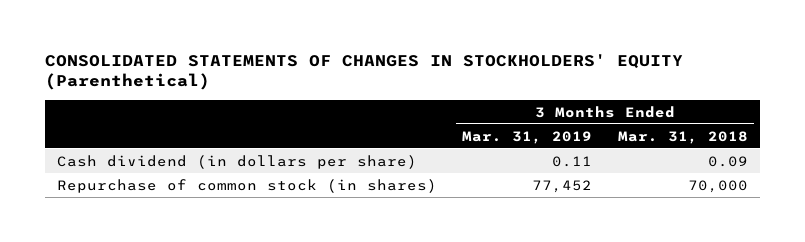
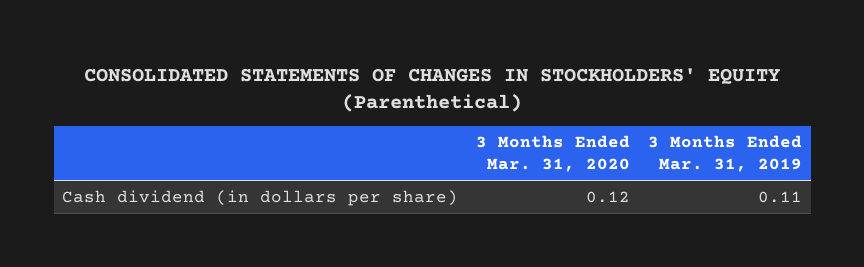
- | 3 Months Ended Mar. 31, 2019 | 3 Months Ended Mar. 31, 2018
+ | 3 Months Ended Mar. 31, 2020 | 3 Months Ended Mar. 31, 2019
- Repurchase of common stock (in shares) | 77,452 | 70,000

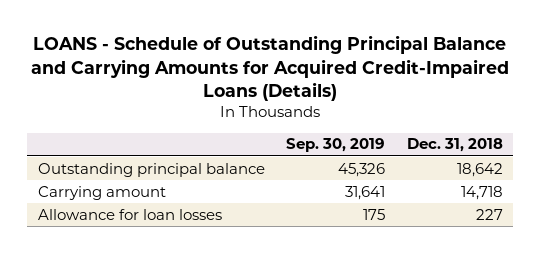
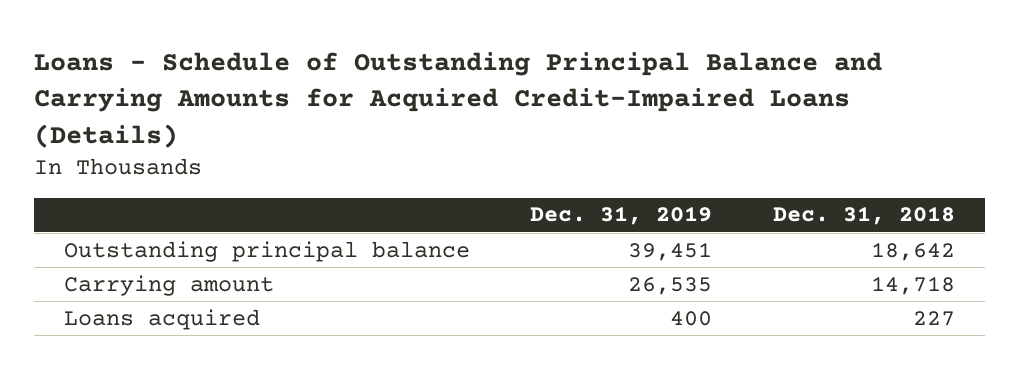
- LOANS - Schedule of Outstanding Principal Balance and Carrying Amounts for Acquired Credit-Impaired Loans (Details)
+ Loans - Schedule of Outstanding Principal Balance and Carrying Amounts for Acquired Credit-Impaired Loans (Details)
- | Sep. 30, 2019 | Dec. 31, 2018
+ | Dec. 31, 2019 | Dec. 31, 2018
- Allowance for loan losses | 175 | 227
+ Loans acquired | 400 | 227

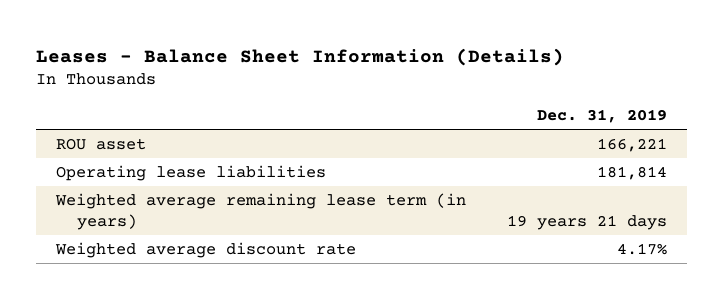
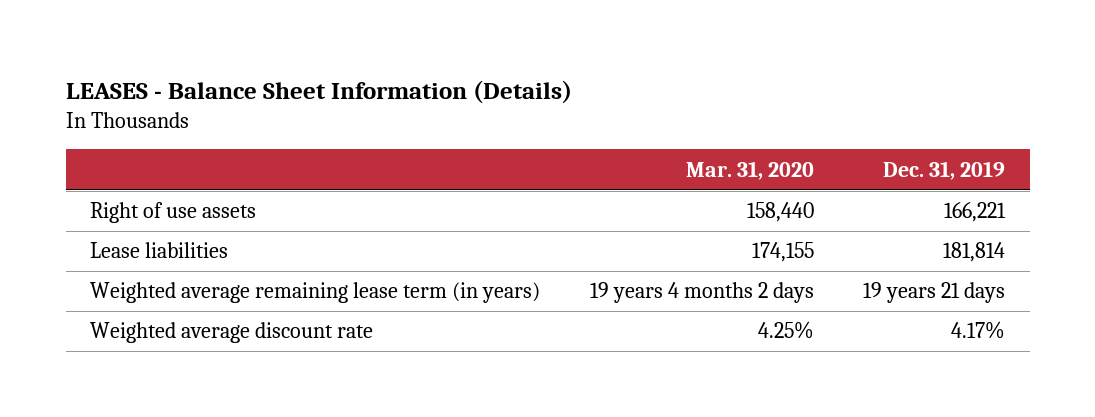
- Leases - Balance Sheet Information (Details)
+ LEASES - Balance Sheet Information (Details)
- | Dec. 31, 2019
+ | Mar. 31, 2020 | Dec. 31, 2019
- ROU asset | 166,221
- Operating lease liabilities | 181,814
+ Right of use assets | 158,440 | 166,221
+ Lease liabilities | 174,155 | 181,814

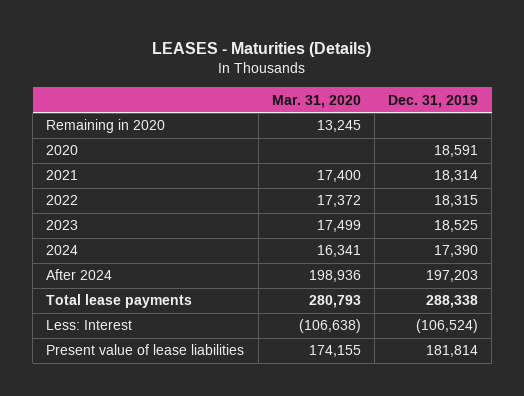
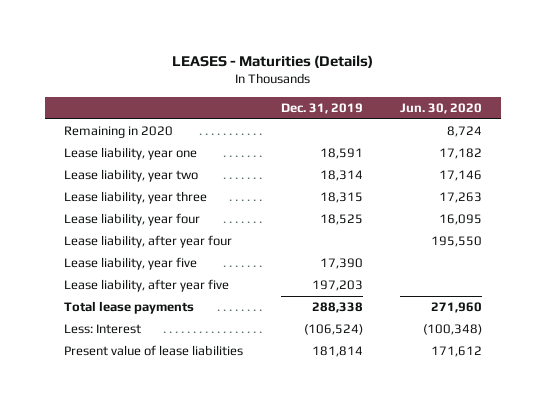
- | Mar. 31, 2020 | Dec. 31, 2019
+ | Dec. 31, 2019 | Jun. 30, 2020
- 2020 | | 18,591
- 2021 | 17,400 | 18,314
- 2022 | 17,372 | 18,315
- 2023 | 17,499 | 18,525
- 2024 | 16,341 | 17,390
- After 2024 | 198,936 | 197,203
+ Lease liability, year one | 18,591 | 17,182
+ Lease liability, year two | 18,314 | 17,146
+ Lease liability, year three | 18,315 | 17,263
+ Lease liability, year four | 18,525 | 16,095
+ Lease liability, after year four | | 195,550
+ Lease liability, year five | 17,390 |
+ Lease liability, after year five | 197,203 |

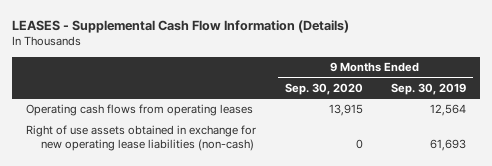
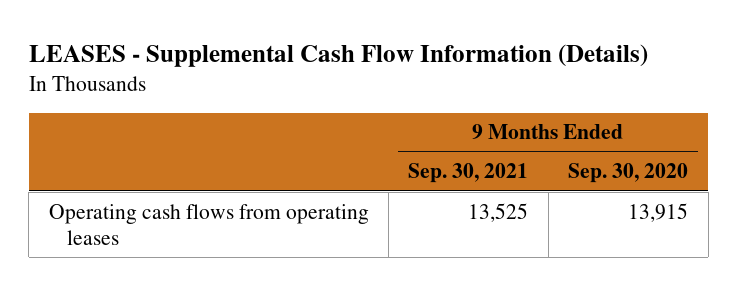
- | 9 Months Ended Sep. 30, 2020 | 9 Months Ended Sep. 30, 2019
+ | 9 Months Ended Sep. 30, 2021 | 9 Months Ended Sep. 30, 2020
- Right of use assets obtained in exchange for new operating lease liabilities (non-cash) | 0 | 61,693

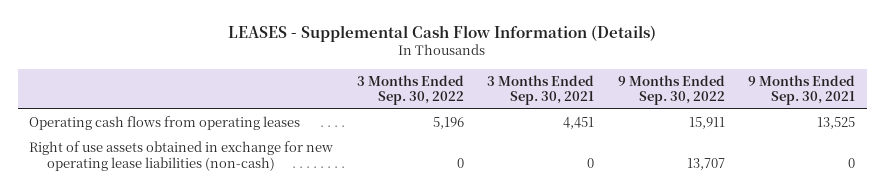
- | 9 Months Ended Sep. 30, 2021 | 9 Months Ended Sep. 30, 2020
+ | 3 Months Ended Sep. 30, 2022 | 3 Months Ended Sep. 30, 2021 | 9 Months Ended Sep. 30, 2022 | 9 Months Ended Sep. 30, 2021
+ Right of use assets obtained in exchange for new operating lease liabilities (non-cash) | 0 | 0 | 13,707 | 0

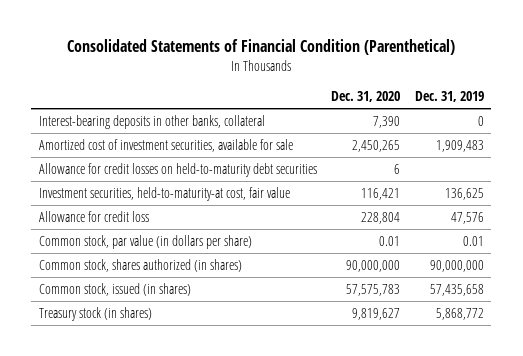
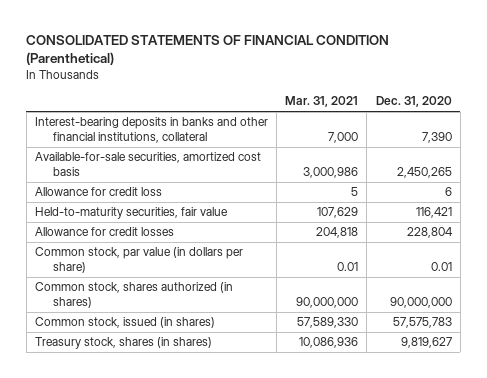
- Consolidated Statements of Financial Condition (Parenthetical)
+ CONSOLIDATED STATEMENTS OF FINANCIAL CONDITION (Parenthetical)
- | Dec. 31, 2020 | Dec. 31, 2019
+ | Mar. 31, 2021 | Dec. 31, 2020
- Interest-bearing deposits in other banks, collateral | 7,390 | 0
- Amortized cost of investment securities, available for sale | 2,450,265 | 1,909,483
- Allowance for credit losses on held-to-maturity debt securities | 6 |
- Investment securities, held-to-maturity-at cost, fair value | 116,421 | 136,625
- Allowance for credit loss | 228,804 | 47,576
+ Interest-bearing deposits in banks and other financial institutions, collateral | 7,000 | 7,390
+ Available-for-sale securities, amortized cost basis | 3,000,986 | 2,450,265
+ Allowance for credit loss | 5 | 6
+ Held-to-maturity securities, fair value | 107,629 | 116,421
+ Allowance for credit losses | 204,818 | 228,804
- Treasury stock (in shares) | 9,819,627 | 5,868,772
+ Treasury stock, shares (in shares) | 10,086,936 | 9,819,627

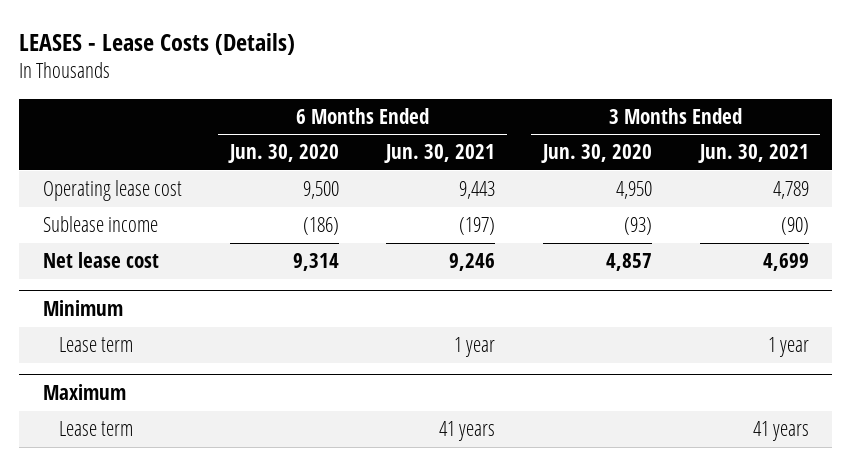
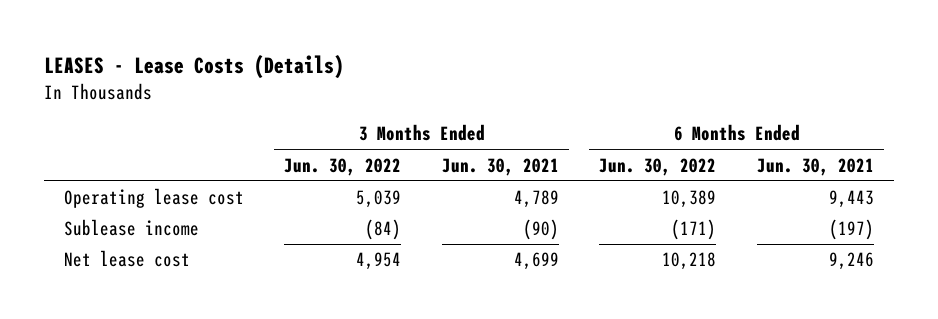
- | 6 Months Ended Jun. 30, 2020 | 6 Months Ended Jun. 30, 2021 | 3 Months Ended Jun. 30, 2020 | 3 Months Ended Jun. 30, 2021
+ | 3 Months Ended Jun. 30, 2022 | 3 Months Ended Jun. 30, 2021 | 6 Months Ended Jun. 30, 2022 | 6 Months Ended Jun. 30, 2021
- Minimum
- Lease term | | 1 year | | 1 year
- Maximum
- Lease term | | 41 years | | 41 years

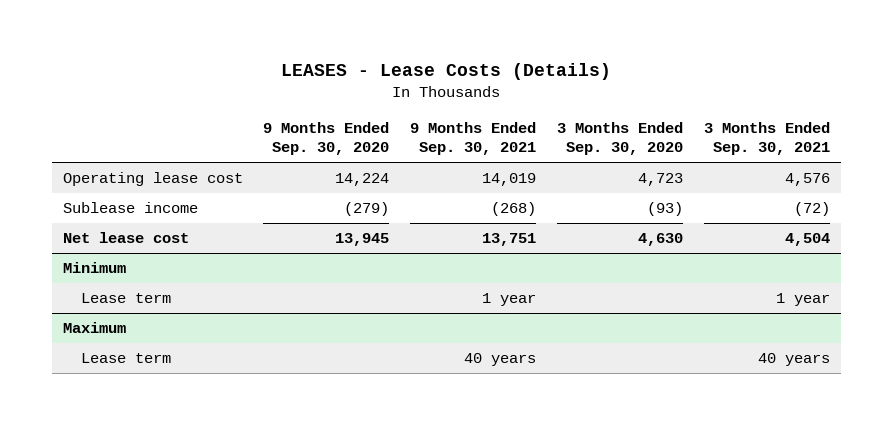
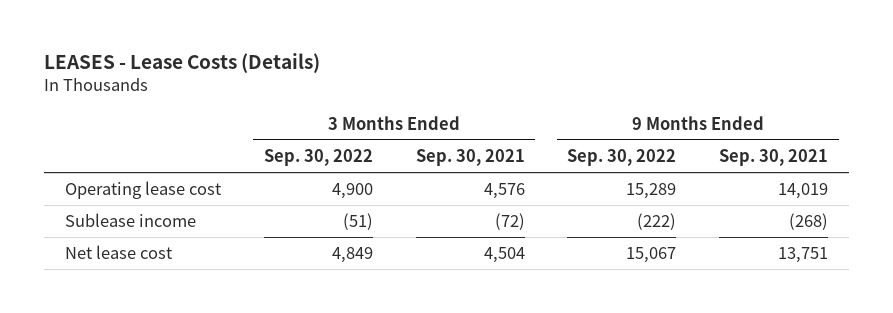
- | 9 Months Ended Sep. 30, 2020 | 9 Months Ended Sep. 30, 2021 | 3 Months Ended Sep. 30, 2020 | 3 Months Ended Sep. 30, 2021
+ | 3 Months Ended Sep. 30, 2022 | 3 Months Ended Sep. 30, 2021 | 9 Months Ended Sep. 30, 2022 | 9 Months Ended Sep. 30, 2021
- Minimum
- Lease term | | 1 year | | 1 year
- Maximum
- Lease term | | 40 years | | 40 years

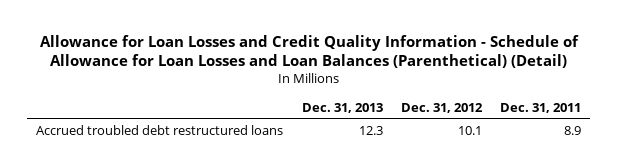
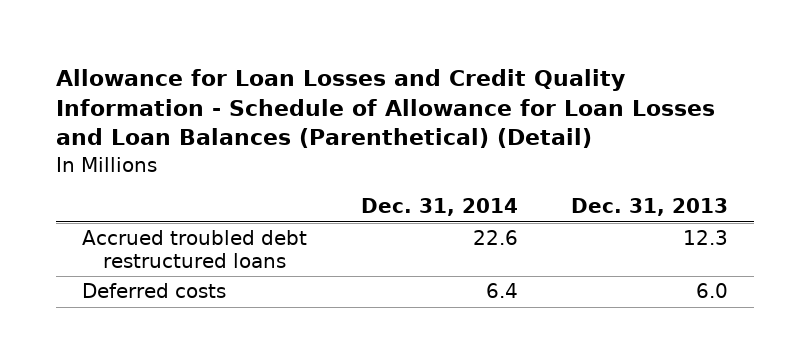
- | Dec. 31, 2013 | Dec. 31, 2012 | Dec. 31, 2011
+ | Dec. 31, 2014 | Dec. 31, 2013
+ Deferred costs | 6.4 | 6.0

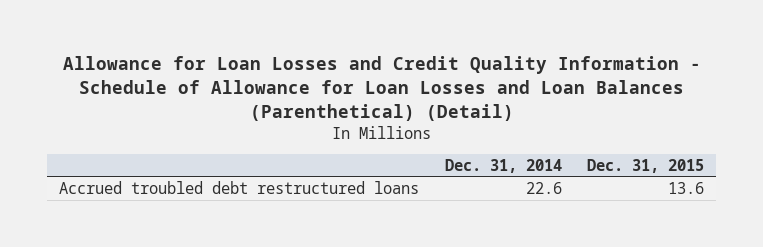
- | Dec. 31, 2014 | Dec. 31, 2013
+ | Dec. 31, 2014 | Dec. 31, 2015
- Deferred costs | 6.4 | 6.0

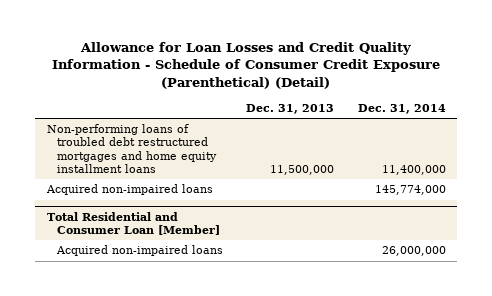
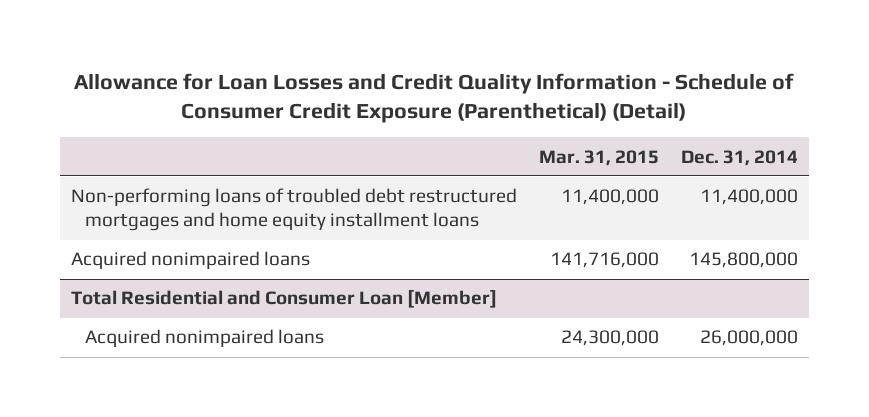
- | Dec. 31, 2013 | Dec. 31, 2014
+ | Mar. 31, 2015 | Dec. 31, 2014
- Acquired non-impaired loans | | 145,774,000
+ Acquired nonimpaired loans | 141,716,000 | 145,800,000
@ Total Residential and Consumer Loan [Member]
- Acquired non-impaired loans | | 26,000,000
+ Acquired nonimpaired loans | 24,300,000 | 26,000,000

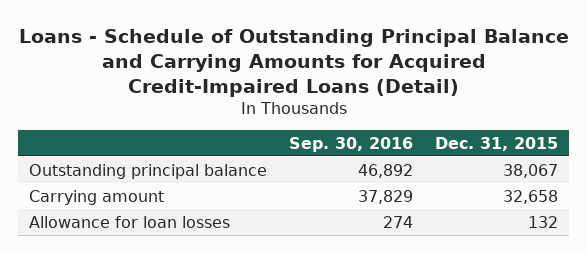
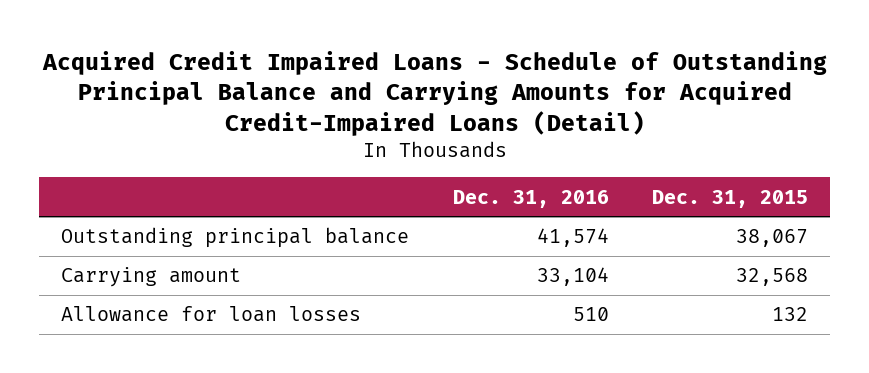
- Loans - Schedule of Outstanding Principal Balance and Carrying Amounts for Acquired Credit-Impaired Loans (Detail)
+ Acquired Credit Impaired Loans - Schedule of Outstanding Principal Balance and Carrying Amounts for Acquired Credit-Impaired Loans (Detail)
- | Sep. 30, 2016 | Dec. 31, 2015
+ | Dec. 31, 2016 | Dec. 31, 2015
- Carrying amount | 37,829 | 32,658
+ Carrying amount | 33,104 | 32,568

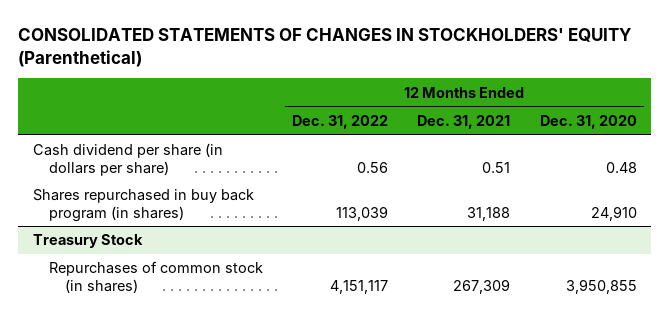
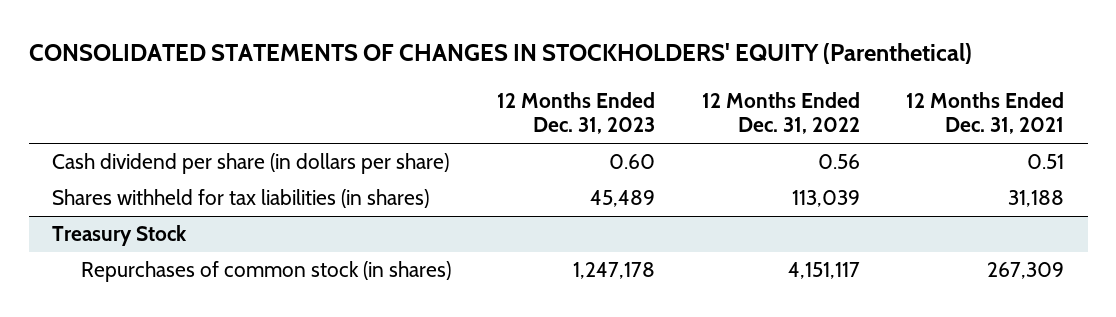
- | 12 Months Ended Dec. 31, 2022 | 12 Months Ended Dec. 31, 2021 | 12 Months Ended Dec. 31, 2020
+ | 12 Months Ended Dec. 31, 2023 | 12 Months Ended Dec. 31, 2022 | 12 Months Ended Dec. 31, 2021
- Shares repurchased in buy back program (in shares) | 113,039 | 31,188 | 24,910
+ Shares withheld for tax liabilities (in shares) | 45,489 | 113,039 | 31,188

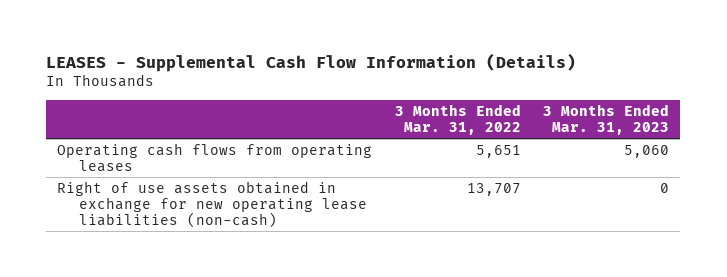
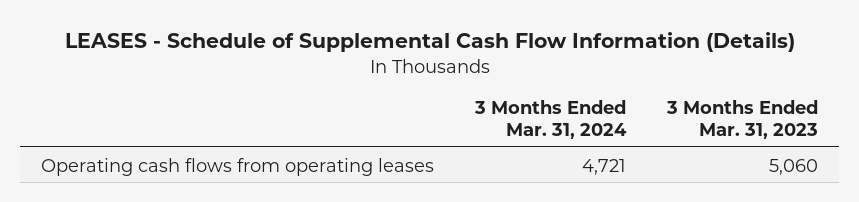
- LEASES - Supplemental Cash Flow Information (Details)
+ LEASES - Schedule of Supplemental Cash Flow Information (Details)
- | 3 Months Ended Mar. 31, 2022 | 3 Months Ended Mar. 31, 2023
+ | 3 Months Ended Mar. 31, 2024 | 3 Months Ended Mar. 31, 2023
- Right of use assets obtained in exchange for new operating lease liabilities (non-cash) | 13,707 | 0

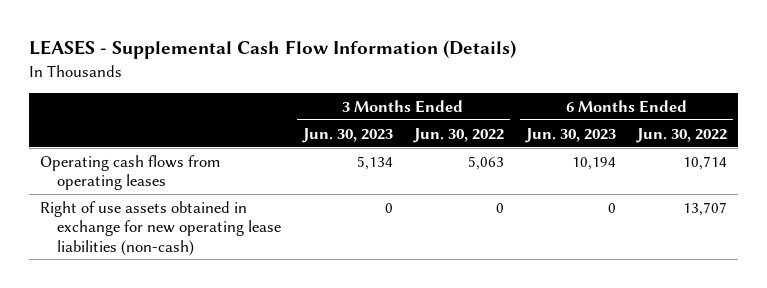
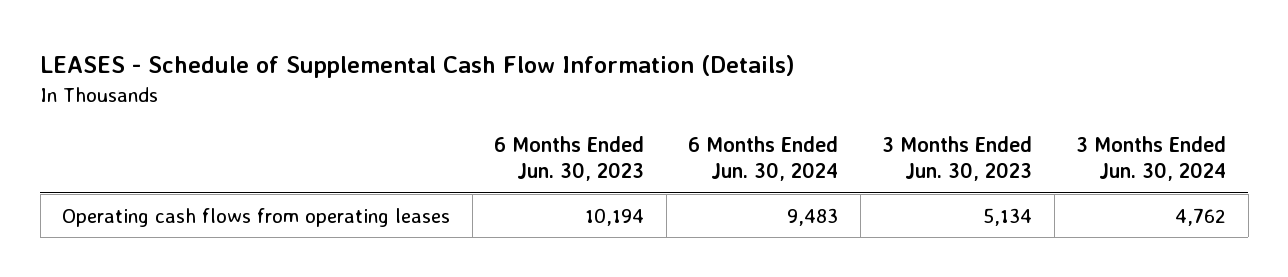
- LEASES - Supplemental Cash Flow Information (Details)
+ LEASES - Schedule of Supplemental Cash Flow Information (Details)
- | 3 Months Ended Jun. 30, 2023 | 3 Months Ended Jun. 30, 2022 | 6 Months Ended Jun. 30, 2023 | 6 Months Ended Jun. 30, 2022
+ | 6 Months Ended Jun. 30, 2023 | 6 Months Ended Jun. 30, 2024 | 3 Months Ended Jun. 30, 2023 | 3 Months Ended Jun. 30, 2024
- Right of use assets obtained in exchange for new operating lease liabilities (non-cash) | 0 | 0 | 0 | 13,707

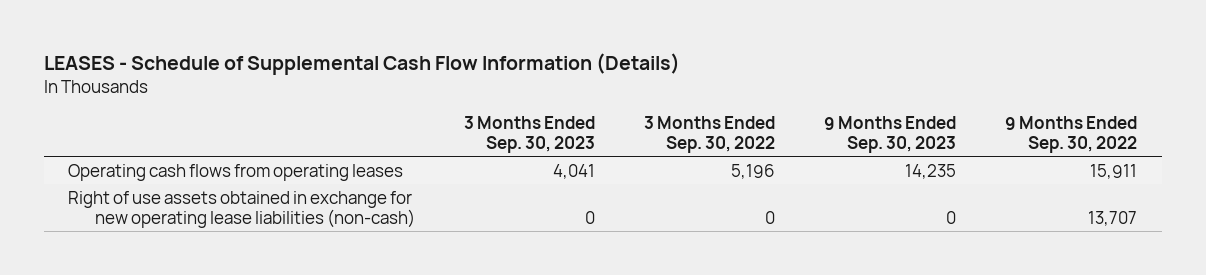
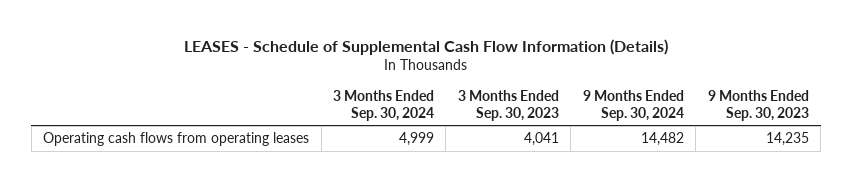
- | 3 Months Ended Sep. 30, 2023 | 3 Months Ended Sep. 30, 2022 | 9 Months Ended Sep. 30, 2023 | 9 Months Ended Sep. 30, 2022
+ | 3 Months Ended Sep. 30, 2024 | 3 Months Ended Sep. 30, 2023 | 9 Months Ended Sep. 30, 2024 | 9 Months Ended Sep. 30, 2023
- Right of use assets obtained in exchange for new operating lease liabilities (non-cash) | 0 | 0 | 0 | 13,707

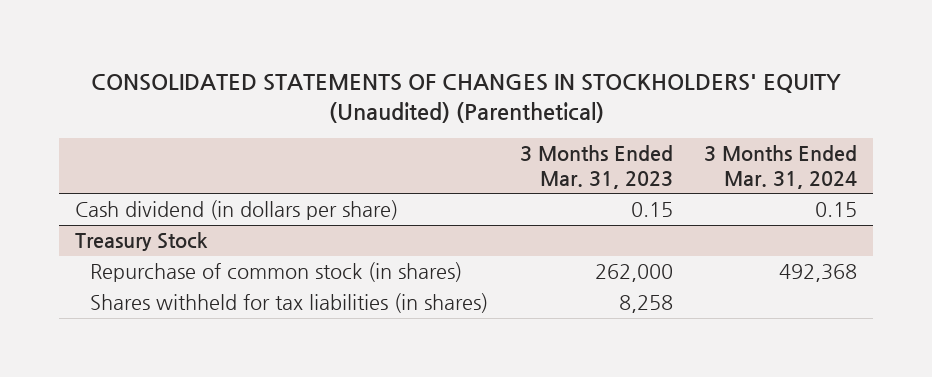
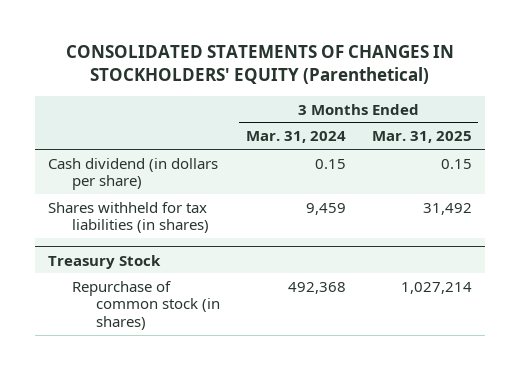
- CONSOLIDATED STATEMENTS OF CHANGES IN STOCKHOLDERS' EQUITY (Unaudited) (Parenthetical)
+ CONSOLIDATED STATEMENTS OF CHANGES IN STOCKHOLDERS' EQUITY (Parenthetical)
- | 3 Months Ended Mar. 31, 2023 | 3 Months Ended Mar. 31, 2024
+ | 3 Months Ended Mar. 31, 2024 | 3 Months Ended Mar. 31, 2025
+ Shares withheld for tax liabilities (in shares) | 9,459 | 31,492
@ Treasury Stock
- Shares withheld for tax liabilities (in shares) | 8,258 |

